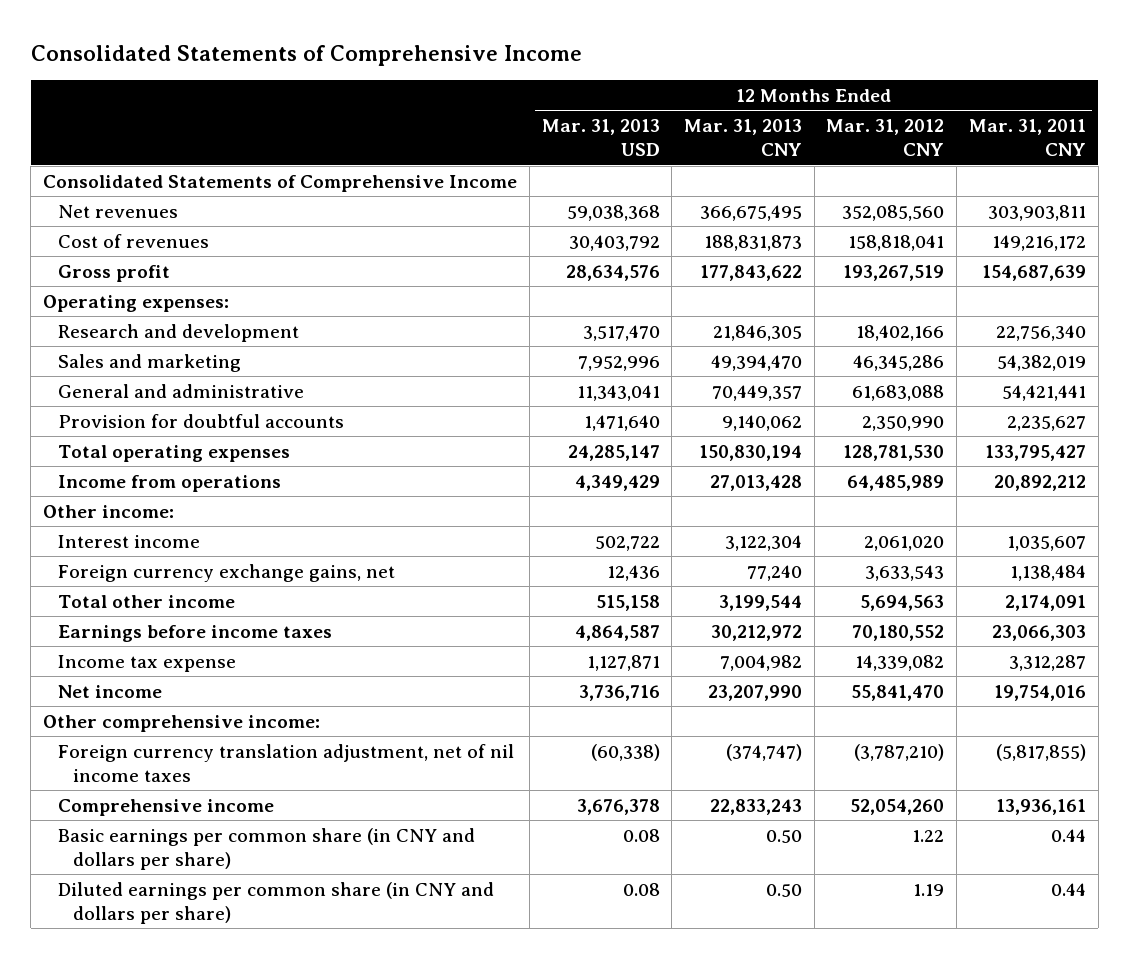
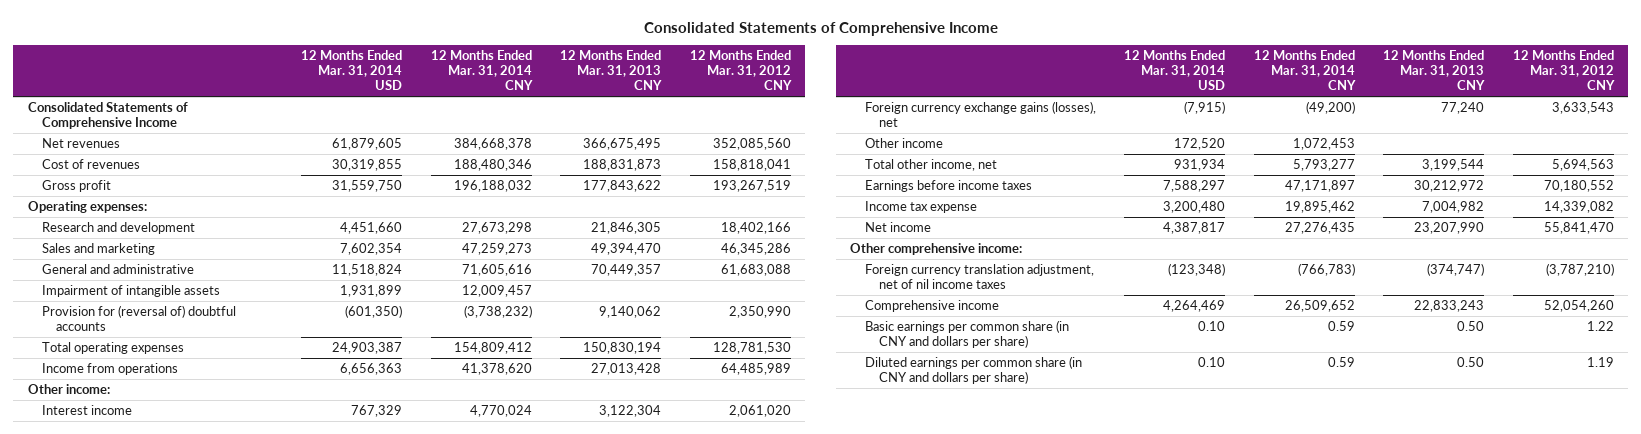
- | 12 Months Ended Mar. 31, 2013 USD | 12 Months Ended Mar. 31, 2013 CNY | 12 Months Ended Mar. 31, 2012 CNY | 12 Months Ended Mar. 31, 2011 CNY
+ | 12 Months Ended Mar. 31, 2014 USD | 12 Months Ended Mar. 31, 2014 CNY | 12 Months Ended Mar. 31, 2013 CNY | 12 Months Ended Mar. 31, 2012 CNY
- Provision for doubtful accounts | 1,471,640 | 9,140,062 | 2,350,990 | 2,235,627
+ Impairment of intangible assets | 1,931,899 | 12,009,457 | |
+ Provision for (reversal of) doubtful accounts | (601,350) | (3,738,232) | 9,140,062 | 2,350,990
- Foreign currency exchange gains, net | 12,436 | 77,240 | 3,633,543 | 1,138,484
- Total other income | 515,158 | 3,199,544 | 5,694,563 | 2,174,091
+ Foreign currency exchange gains (losses), net | (7,915) | (49,200) | 77,240 | 3,633,543
+ Other income | 172,520 | 1,072,453 | |
+ Total other income, net | 931,934 | 5,793,277 | 3,199,544 | 5,694,563

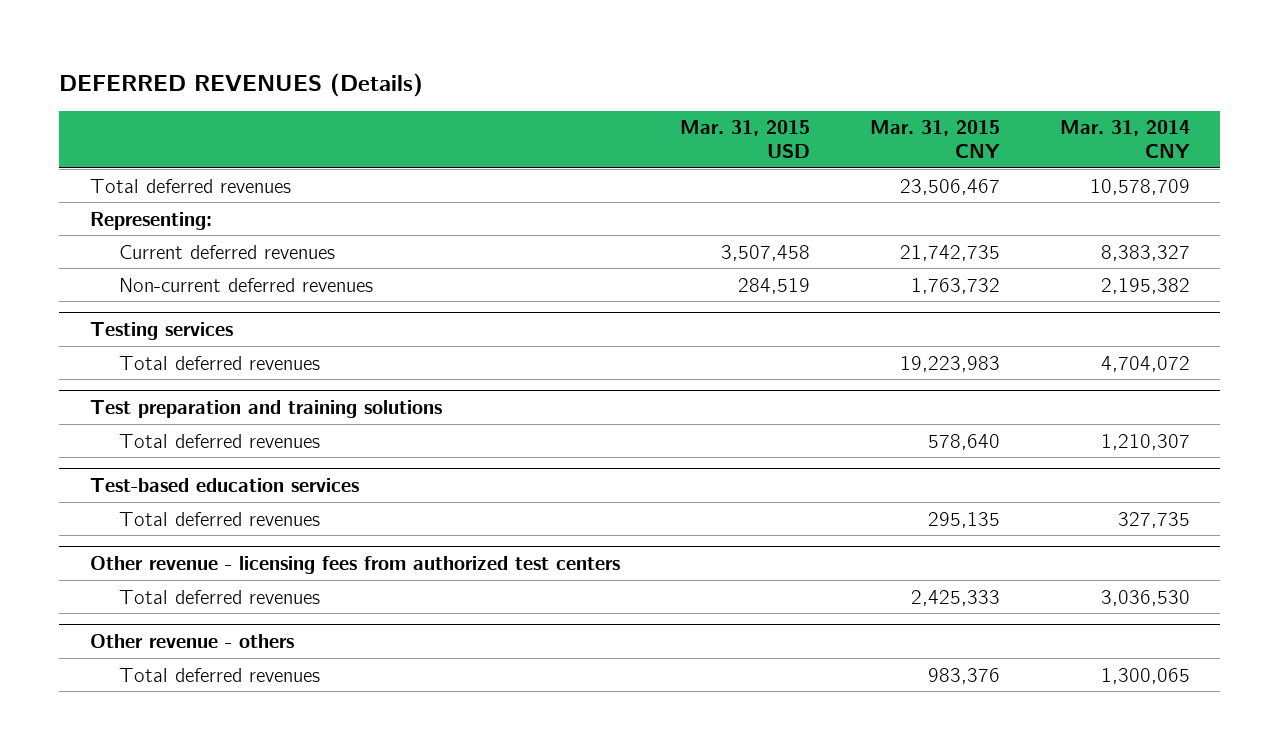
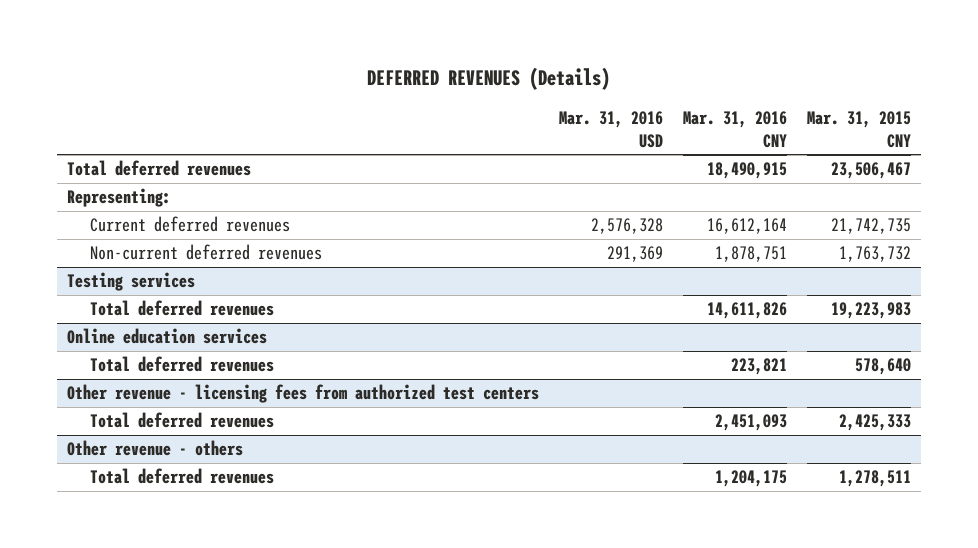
- | Mar. 31, 2015 USD | Mar. 31, 2015 CNY | Mar. 31, 2014 CNY
+ | Mar. 31, 2016 USD | Mar. 31, 2016 CNY | Mar. 31, 2015 CNY
- Test preparation and training solutions
+ Online education services
- Test-based education services
- Total deferred revenues | | 295,135 | 327,735
@ Other revenue - others
- Total deferred revenues | | 983,376 | 1,300,065
+ Total deferred revenues | | 1,204,175 | 1,278,511

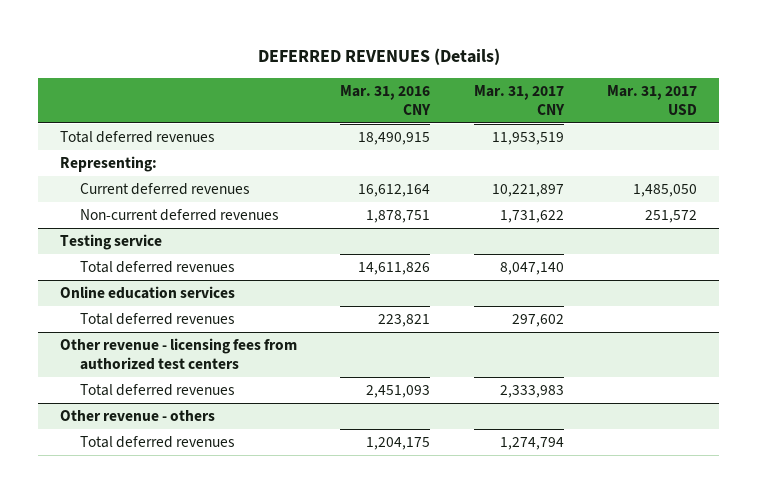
- | Mar. 31, 2016 USD | Mar. 31, 2016 CNY | Mar. 31, 2015 CNY
+ | Mar. 31, 2016 CNY | Mar. 31, 2017 CNY | Mar. 31, 2017 USD
- Testing services
+ Testing service

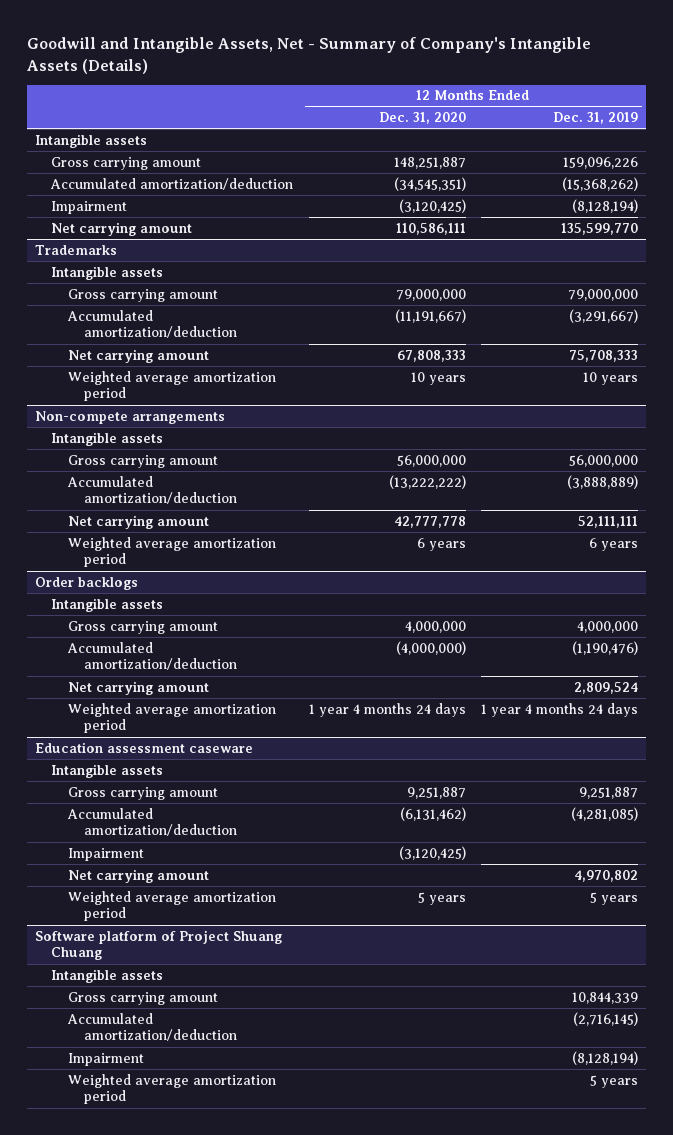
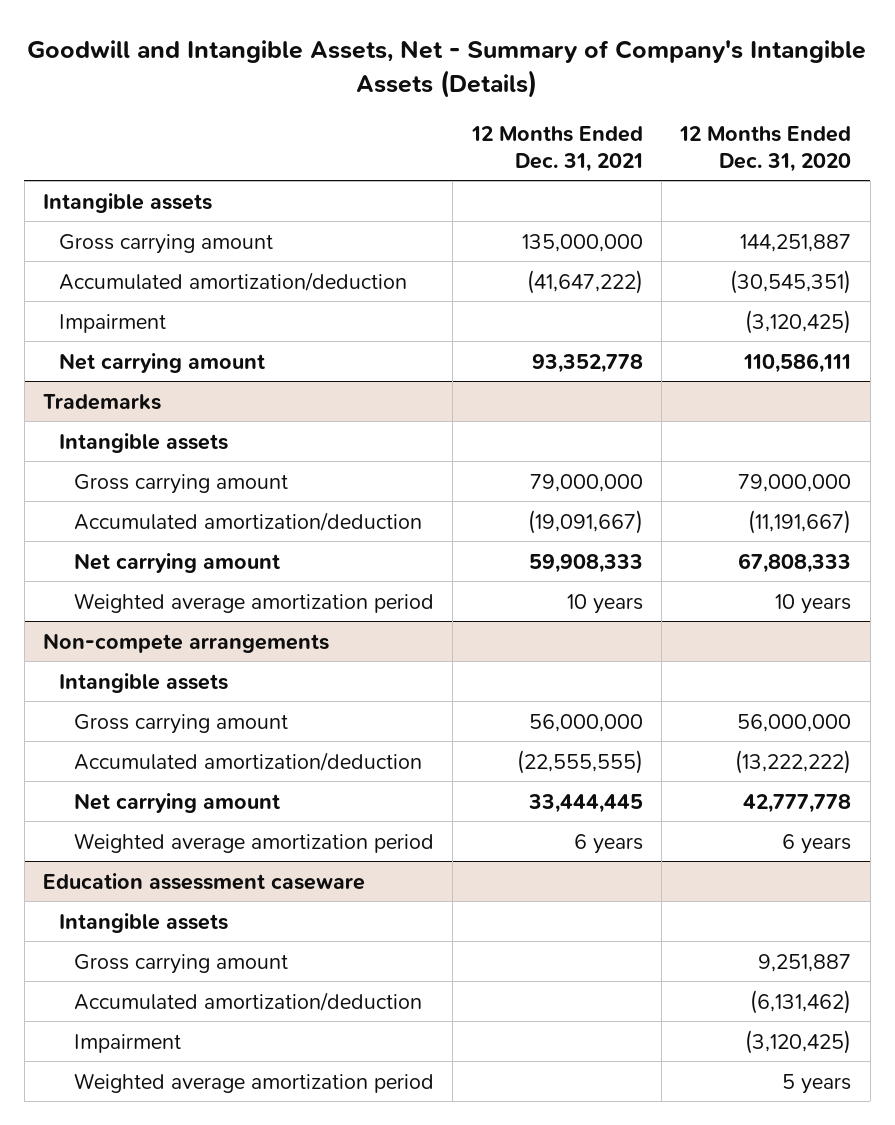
- | 12 Months Ended Dec. 31, 2020 | 12 Months Ended Dec. 31, 2019
+ | 12 Months Ended Dec. 31, 2021 | 12 Months Ended Dec. 31, 2020
- Gross carrying amount | 148,251,887 | 159,096,226
- Accumulated amortization/deduction | (34,545,351) | (15,368,262)
+ Gross carrying amount | 135,000,000 | 144,251,887
+ Accumulated amortization/deduction | (41,647,222) | (30,545,351)
- Order backlogs
- Intangible assets
- Gross carrying amount | 4,000,000 | 4,000,000
- Accumulated amortization/deduction | (4,000,000) | (1,190,476)
- Net carrying amount | | 2,809,524
- Weighted average amortization period | 1 year 4 months 24 days | 1 year 4 months 24 days
@ Education assessment caseware
- Net carrying amount | | 4,970,802
- Software platform of Project Shuang Chuang
- Intangible assets
- Gross carrying amount | | 10,844,339
- Accumulated amortization/deduction | | (2,716,145)
- Impairment | | (8,128,194)
- Weighted average amortization period | | 5 years

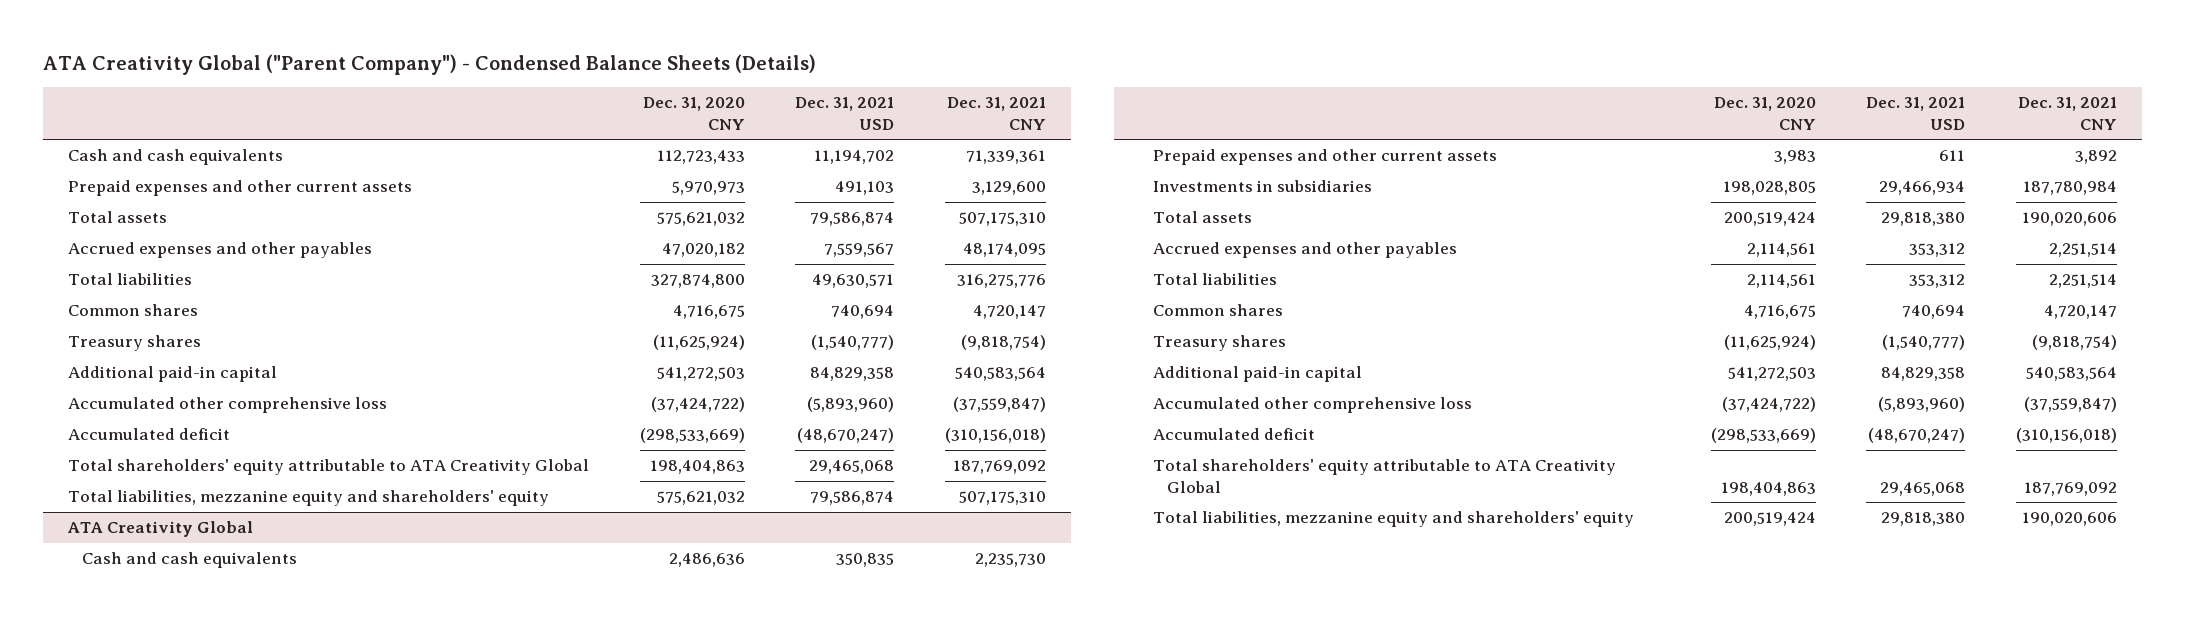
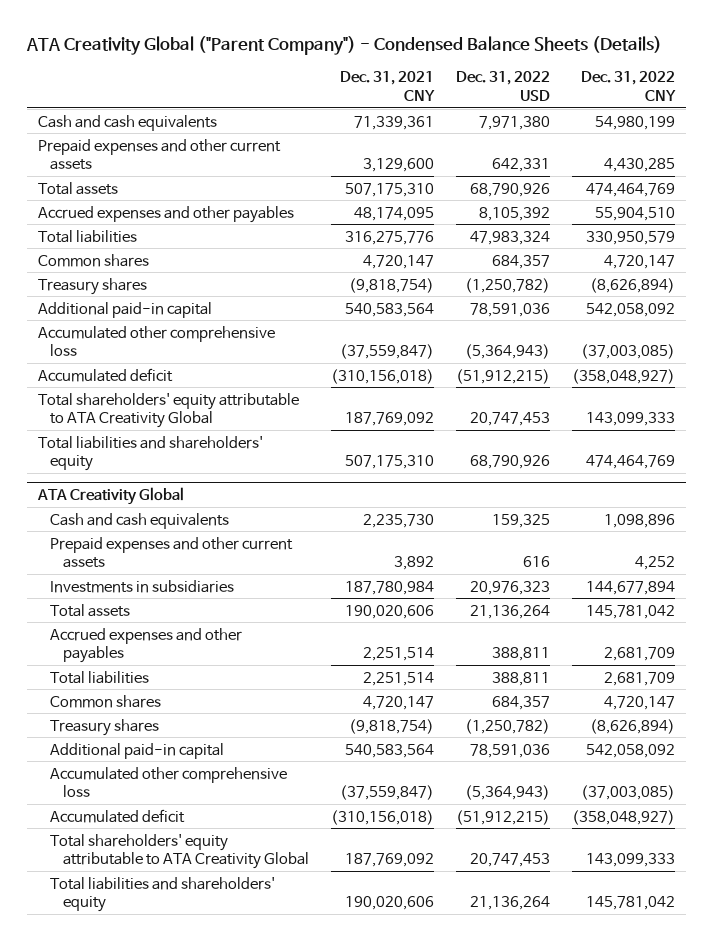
- | Dec. 31, 2020 CNY | Dec. 31, 2021 USD | Dec. 31, 2021 CNY
+ | Dec. 31, 2021 CNY | Dec. 31, 2022 USD | Dec. 31, 2022 CNY
- Total liabilities, mezzanine equity and shareholders' equity | 575,621,032 | 79,586,874 | 507,175,310
+ Total liabilities and shareholders' equity | 507,175,310 | 68,790,926 | 474,464,769
@ ATA Creativity Global
- Total liabilities, mezzanine equity and shareholders' equity | 200,519,424 | 29,818,380 | 190,020,606
+ Total liabilities and shareholders' equity | 190,020,606 | 21,136,264 | 145,781,042

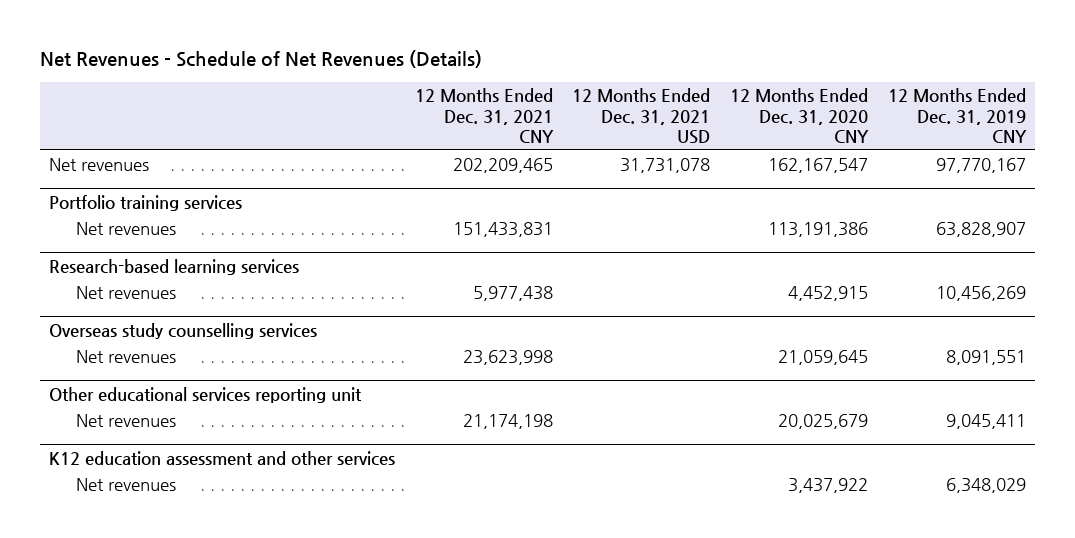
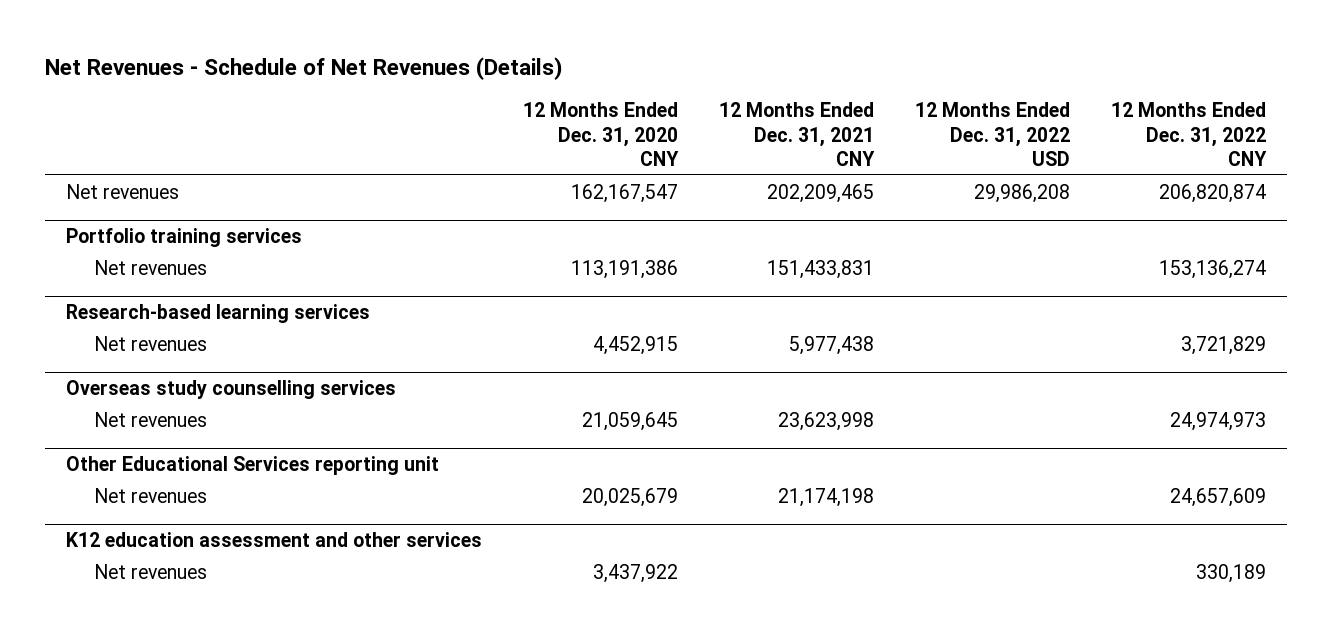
- | 12 Months Ended Dec. 31, 2021 CNY | 12 Months Ended Dec. 31, 2021 USD | 12 Months Ended Dec. 31, 2020 CNY | 12 Months Ended Dec. 31, 2019 CNY
+ | 12 Months Ended Dec. 31, 2020 CNY | 12 Months Ended Dec. 31, 2021 CNY | 12 Months Ended Dec. 31, 2022 USD | 12 Months Ended Dec. 31, 2022 CNY
- Other educational services reporting unit
+ Other Educational Services reporting unit

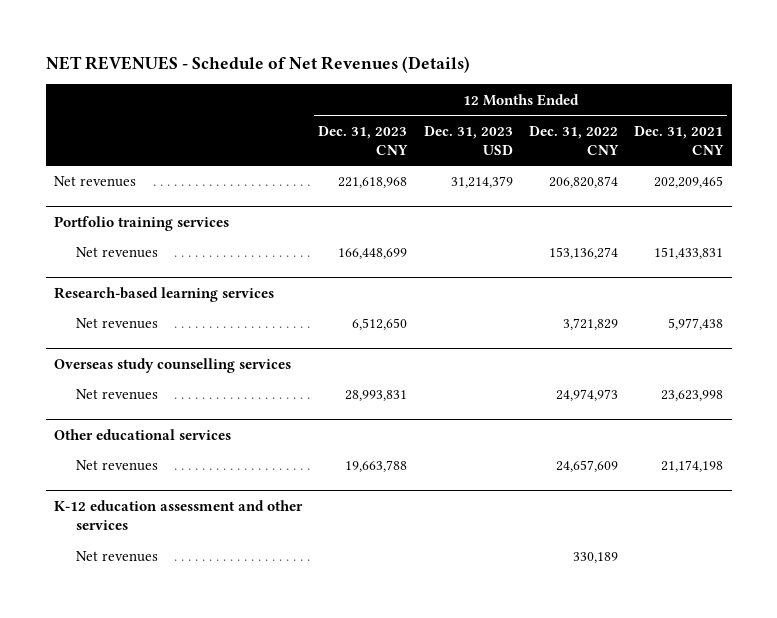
- Net Revenues - Schedule of Net Revenues (Details)
+ NET REVENUES - Schedule of Net Revenues (Details)
- | 12 Months Ended Dec. 31, 2020 CNY | 12 Months Ended Dec. 31, 2021 CNY | 12 Months Ended Dec. 31, 2022 USD | 12 Months Ended Dec. 31, 2022 CNY
+ | 12 Months Ended Dec. 31, 2023 CNY | 12 Months Ended Dec. 31, 2023 USD | 12 Months Ended Dec. 31, 2022 CNY | 12 Months Ended Dec. 31, 2021 CNY
- Other Educational Services reporting unit
+ Other educational services
- K12 education assessment and other services
+ K-12 education assessment and other services

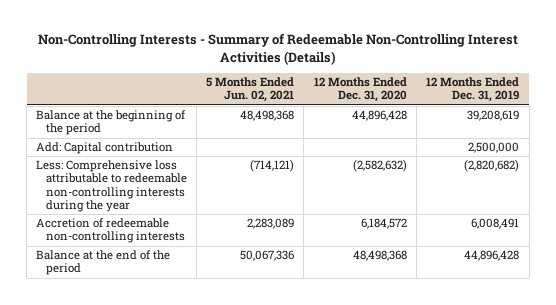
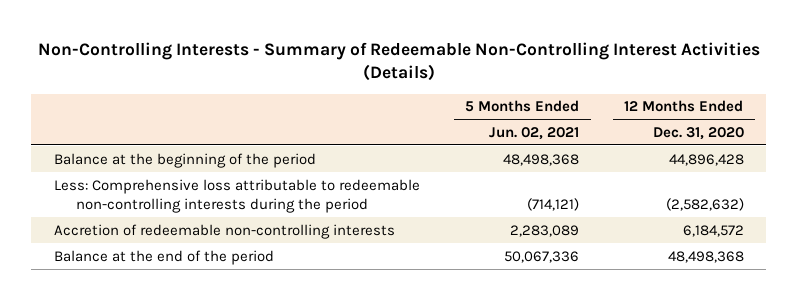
- | 5 Months Ended Jun. 02, 2021 | 12 Months Ended Dec. 31, 2020 | 12 Months Ended Dec. 31, 2019
+ | 5 Months Ended Jun. 02, 2021 | 12 Months Ended Dec. 31, 2020
- Add: Capital contribution | | | 2,500,000
- Less: Comprehensive loss attributable to redeemable non-controlling interests during the year | (714,121) | (2,582,632) | (2,820,682)
+ Less: Comprehensive loss attributable to redeemable non-controlling interests during the period | (714,121) | (2,582,632)

